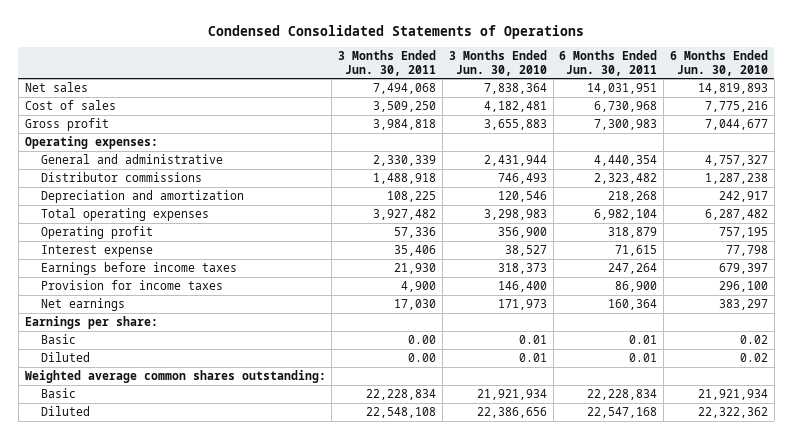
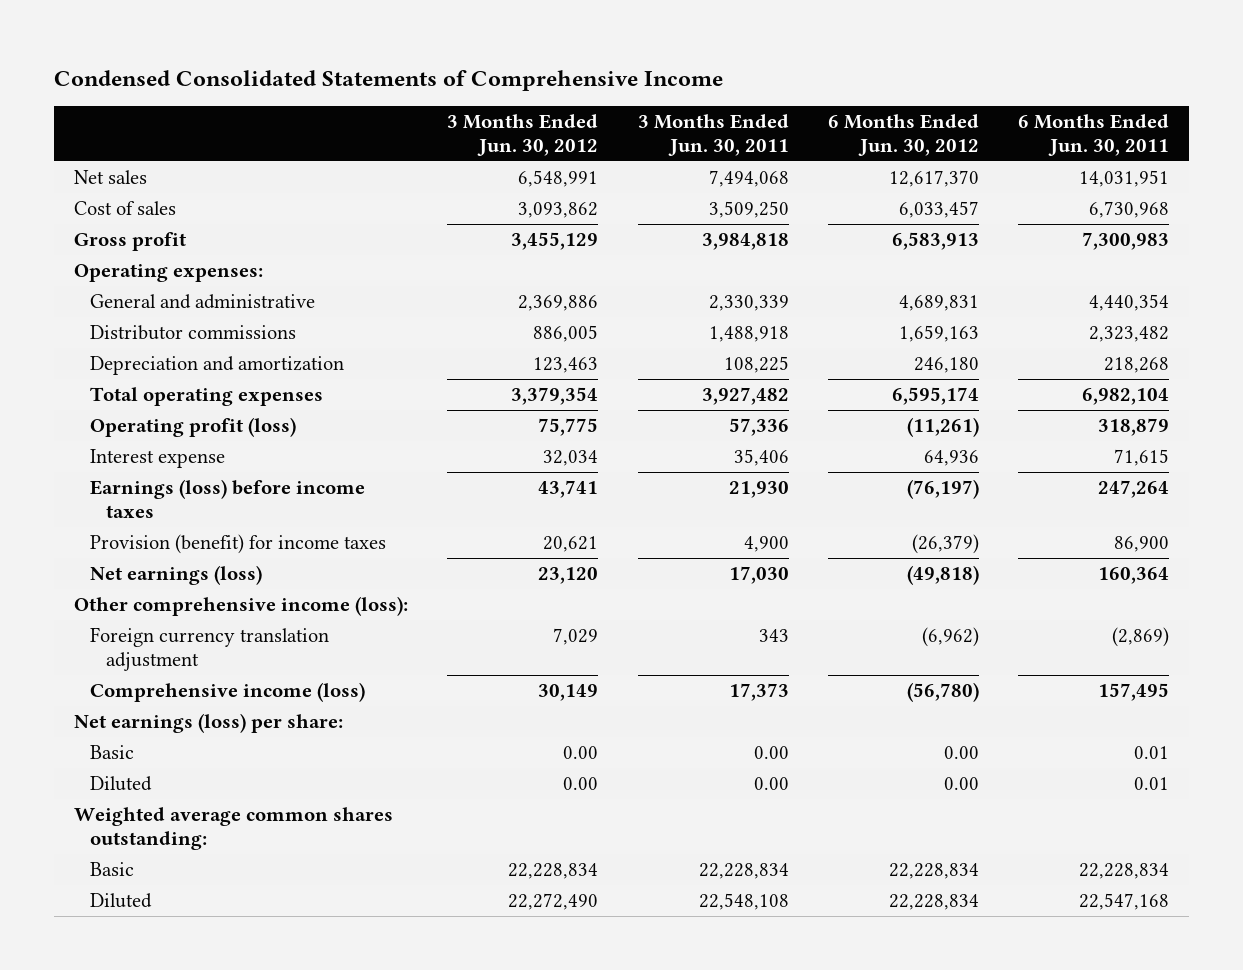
- Condensed Consolidated Statements of Operations
+ Condensed Consolidated Statements of Comprehensive Income
- | 3 Months Ended Jun. 30, 2011 | 3 Months Ended Jun. 30, 2010 | 6 Months Ended Jun. 30, 2011 | 6 Months Ended Jun. 30, 2010
+ | 3 Months Ended Jun. 30, 2012 | 3 Months Ended Jun. 30, 2011 | 6 Months Ended Jun. 30, 2012 | 6 Months Ended Jun. 30, 2011
- Operating profit | 57,336 | 356,900 | 318,879 | 757,195
+ Operating profit (loss) | 75,775 | 57,336 | (11,261) | 318,879
- Earnings before income taxes | 21,930 | 318,373 | 247,264 | 679,397
- Provision for income taxes | 4,900 | 146,400 | 86,900 | 296,100
- Net earnings | 17,030 | 171,973 | 160,364 | 383,297
- Earnings per share:
+ Earnings (loss) before income taxes | 43,741 | 21,930 | (76,197) | 247,264
+ Provision (benefit) for income taxes | 20,621 | 4,900 | (26,379) | 86,900
+ Net earnings (loss) | 23,120 | 17,030 | (49,818) | 160,364
+ Other comprehensive income (loss):
+ Foreign currency translation adjustment | 7,029 | 343 | (6,962) | (2,869)
+ Comprehensive income (loss) | 30,149 | 17,373 | (56,780) | 157,495
+ Net earnings (loss) per share:

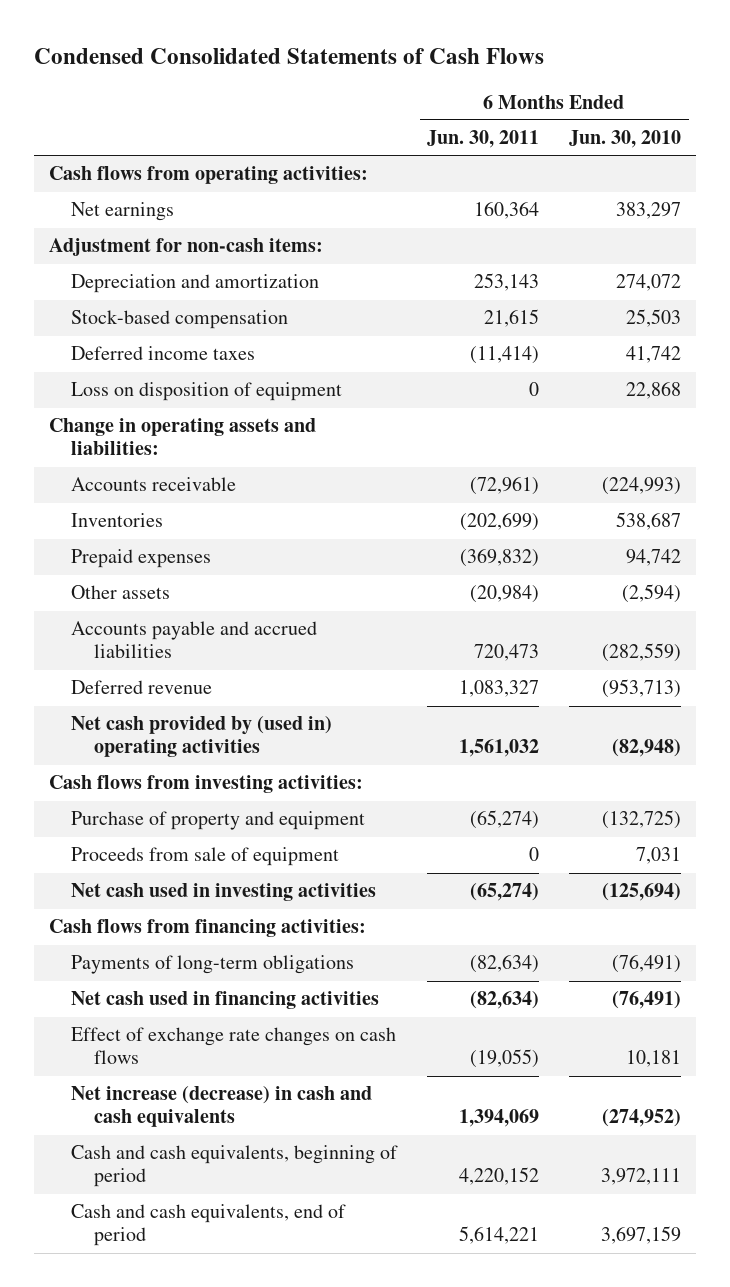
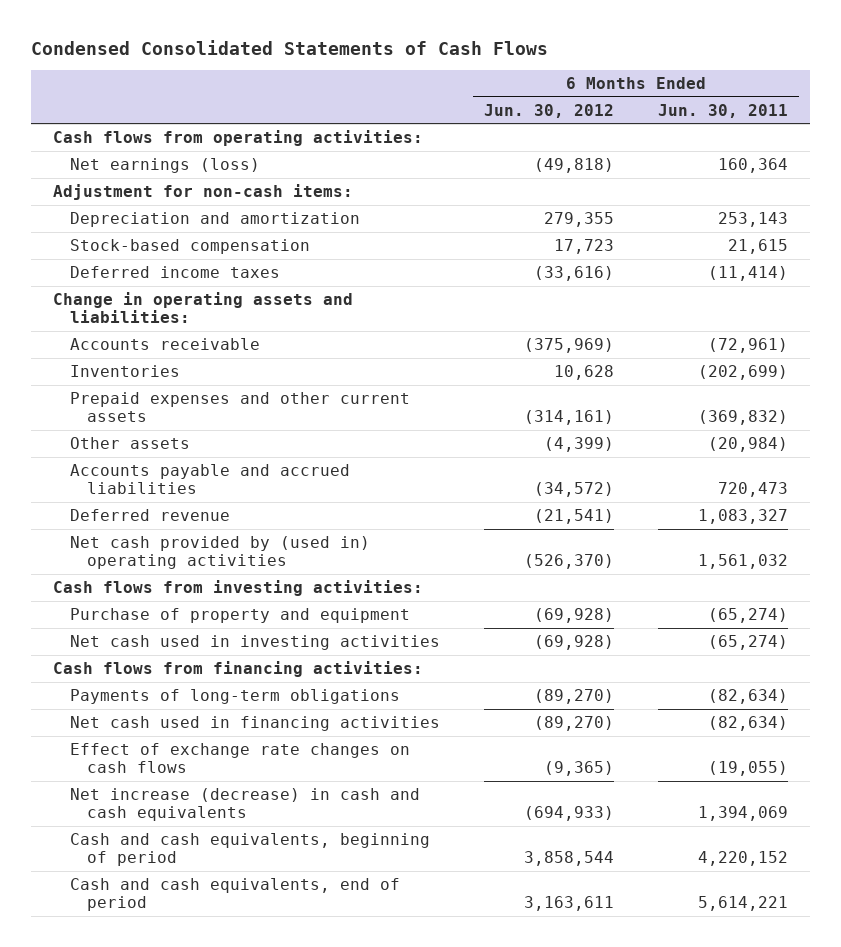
- | 6 Months Ended Jun. 30, 2011 | 6 Months Ended Jun. 30, 2010
+ | 6 Months Ended Jun. 30, 2012 | 6 Months Ended Jun. 30, 2011
- Net earnings | 160,364 | 383,297
+ Net earnings (loss) | (49,818) | 160,364
- Loss on disposition of equipment | 0 | 22,868
- Prepaid expenses | (369,832) | 94,742
+ Prepaid expenses and other current assets | (314,161) | (369,832)
- Proceeds from sale of equipment | 0 | 7,031

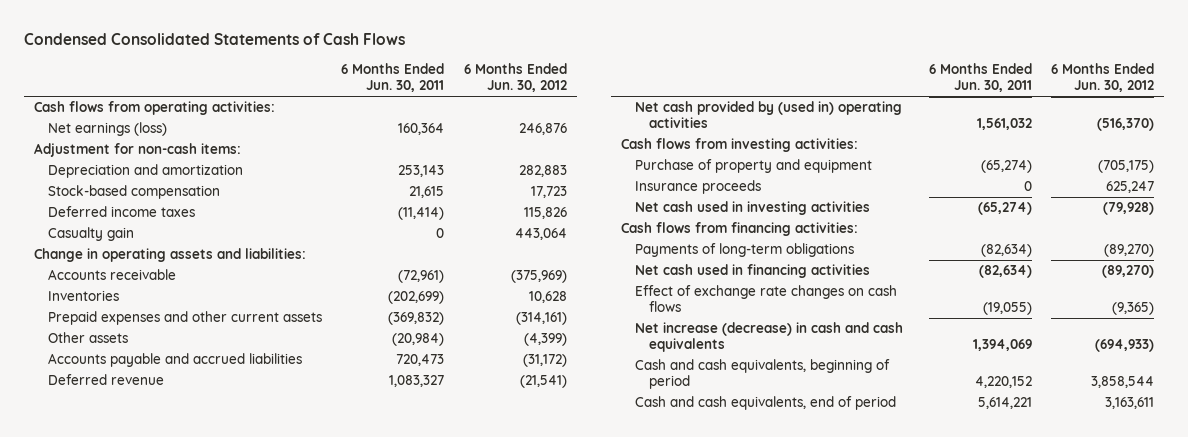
- | 6 Months Ended Jun. 30, 2012 | 6 Months Ended Jun. 30, 2011
+ | 6 Months Ended Jun. 30, 2011 | 6 Months Ended Jun. 30, 2012
- Net earnings (loss) | (49,818) | 160,364
+ Net earnings (loss) | 160,364 | 246,876
- Depreciation and amortization | 279,355 | 253,143
+ Depreciation and amortization | 253,143 | 282,883
- Deferred income taxes | (33,616) | (11,414)
+ Deferred income taxes | (11,414) | 115,826
+ Casualty gain | 0 | 443,064
- Accounts payable and accrued liabilities | (34,572) | 720,473
+ Accounts payable and accrued liabilities | 720,473 | (31,172)
- Net cash provided by (used in) operating activities | (526,370) | 1,561,032
+ Net cash provided by (used in) operating activities | 1,561,032 | (516,370)
- Purchase of property and equipment | (69,928) | (65,274)
- Net cash used in investing activities | (69,928) | (65,274)
+ Purchase of property and equipment | (65,274) | (705,175)
+ Insurance proceeds | 0 | 625,247
+ Net cash used in investing activities | (65,274) | (79,928)

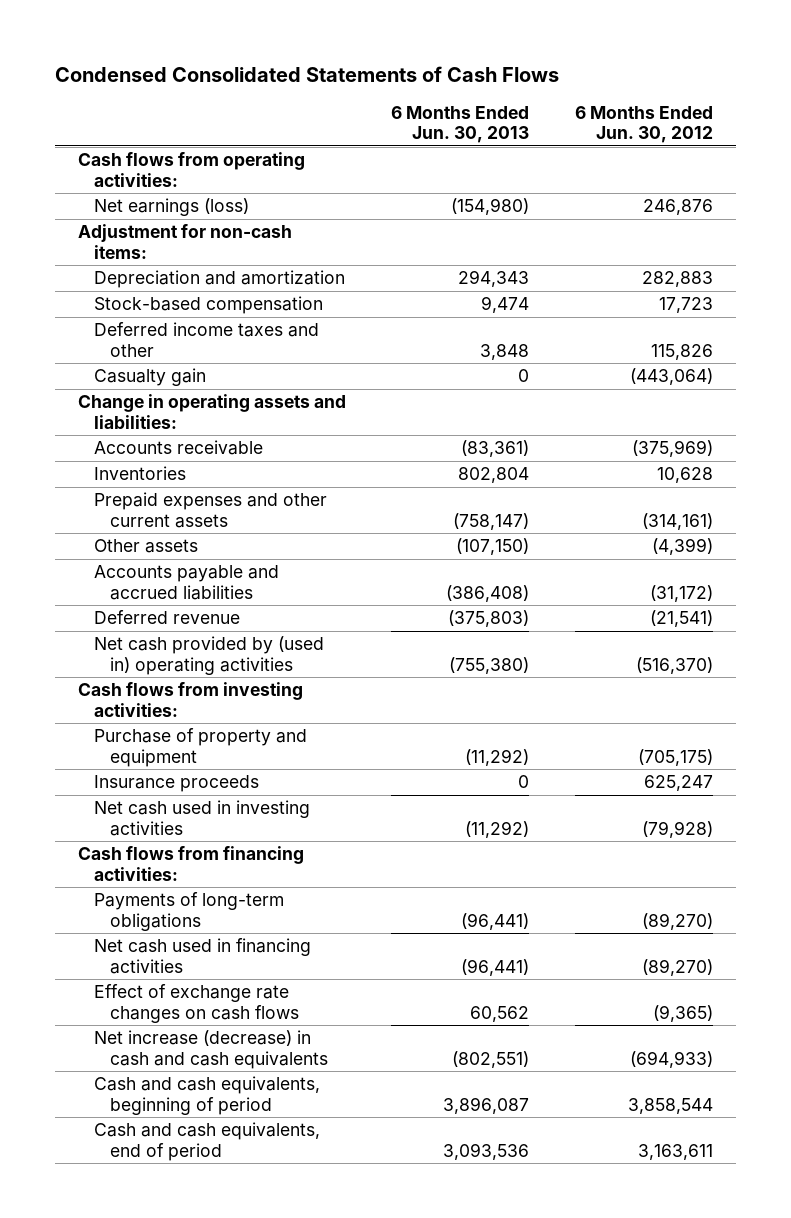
- | 6 Months Ended Jun. 30, 2011 | 6 Months Ended Jun. 30, 2012
+ | 6 Months Ended Jun. 30, 2013 | 6 Months Ended Jun. 30, 2012
- Deferred income taxes | (11,414) | 115,826
- Casualty gain | 0 | 443,064
+ Deferred income taxes and other | 3,848 | 115,826
+ Casualty gain | 0 | (443,064)

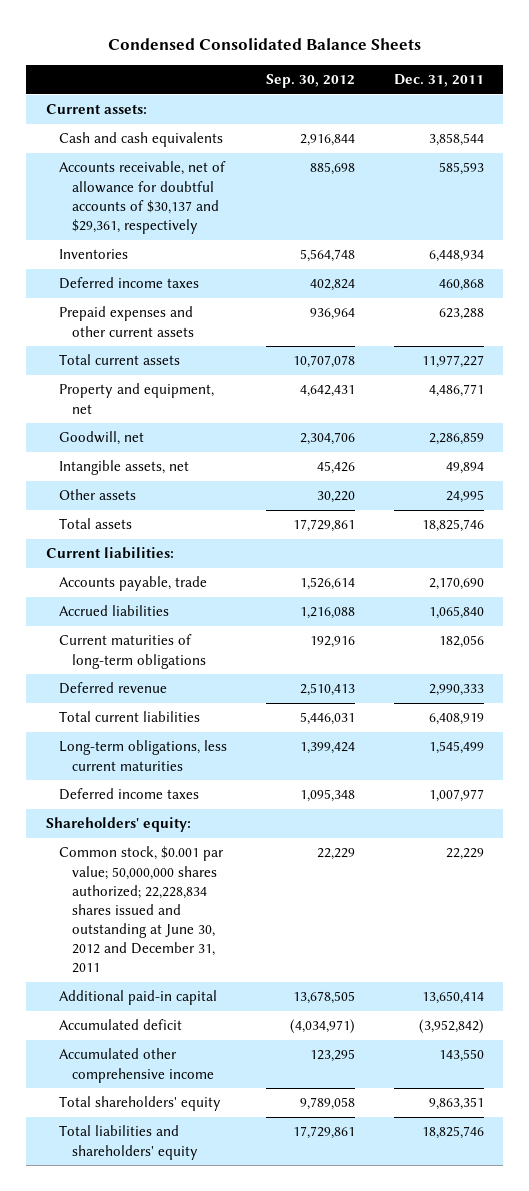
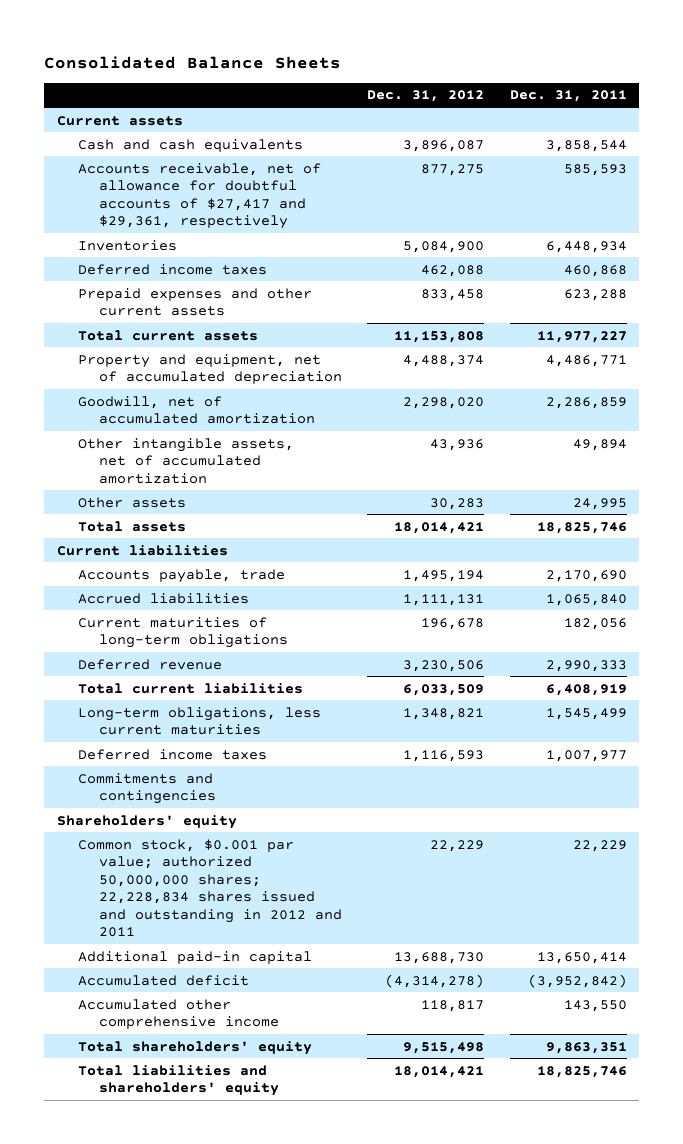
- Condensed Consolidated Balance Sheets
+ Consolidated Balance Sheets
- | Sep. 30, 2012 | Dec. 31, 2011
+ | Dec. 31, 2012 | Dec. 31, 2011
- Current assets:
+ Current assets
- Accounts receivable, net of allowance for doubtful accounts of $30,137 and $29,361, respectively | 885,698 | 585,593
+ Accounts receivable, net of allowance for doubtful accounts of $27,417 and $29,361, respectively | 877,275 | 585,593
- Property and equipment, net | 4,642,431 | 4,486,771
- Goodwill, net | 2,304,706 | 2,286,859
- Intangible assets, net | 45,426 | 49,894
+ Property and equipment, net of accumulated depreciation | 4,488,374 | 4,486,771
+ Goodwill, net of accumulated amortization | 2,298,020 | 2,286,859
+ Other intangible assets, net of accumulated amortization | 43,936 | 49,894
- Current liabilities:
+ Current liabilities
- Shareholders' equity:
- Common stock, $0.001 par value; 50,000,000 shares authorized; 22,228,834 shares issued and outstanding at June 30, 2012 and December 31, 2011 | 22,229 | 22,229
+ Commitments and contingencies
+ Shareholders' equity
+ Common stock, $0.001 par value; authorized 50,000,000 shares; 22,228,834 shares issued and outstanding in 2012 and 2011 | 22,229 | 22,229

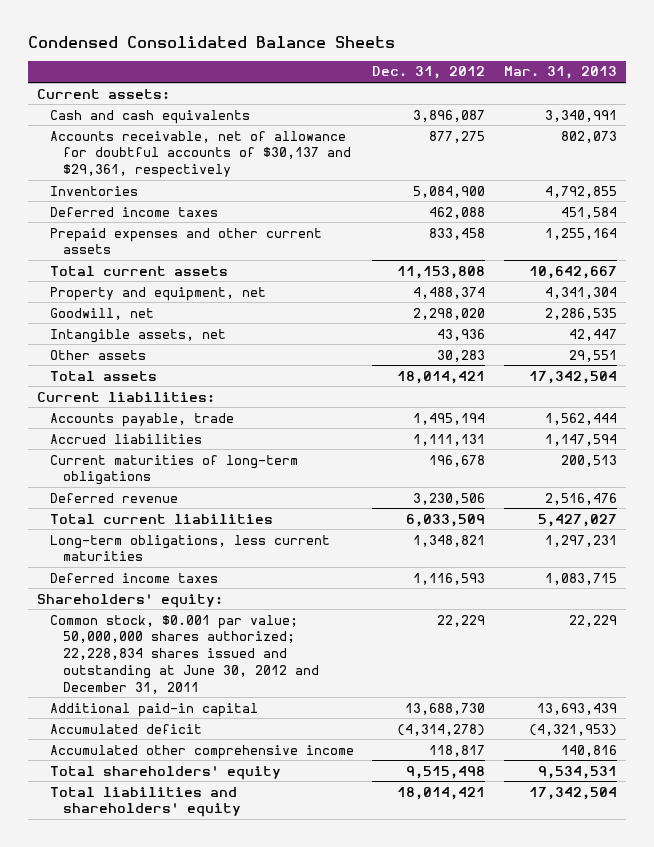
- Consolidated Balance Sheets
+ Condensed Consolidated Balance Sheets
- | Dec. 31, 2012 | Dec. 31, 2011
+ | Dec. 31, 2012 | Mar. 31, 2013
- Current assets
+ Current assets:
- Accounts receivable, net of allowance for doubtful accounts of $27,417 and $29,361, respectively | 877,275 | 585,593
+ Accounts receivable, net of allowance for doubtful accounts of $30,137 and $29,361, respectively | 877,275 | 802,073
- Property and equipment, net of accumulated depreciation | 4,488,374 | 4,486,771
- Goodwill, net of accumulated amortization | 2,298,020 | 2,286,859
- Other intangible assets, net of accumulated amortization | 43,936 | 49,894
+ Property and equipment, net | 4,488,374 | 4,341,304
+ Goodwill, net | 2,298,020 | 2,286,535
+ Intangible assets, net | 43,936 | 42,447
- Current liabilities
+ Current liabilities:
- Commitments and contingencies
- Shareholders' equity
- Common stock, $0.001 par value; authorized 50,000,000 shares; 22,228,834 shares issued and outstanding in 2012 and 2011 | 22,229 | 22,229
+ Shareholders' equity:
+ Common stock, $0.001 par value; 50,000,000 shares authorized; 22,228,834 shares issued and outstanding at June 30, 2012 and December 31, 2011 | 22,229 | 22,229

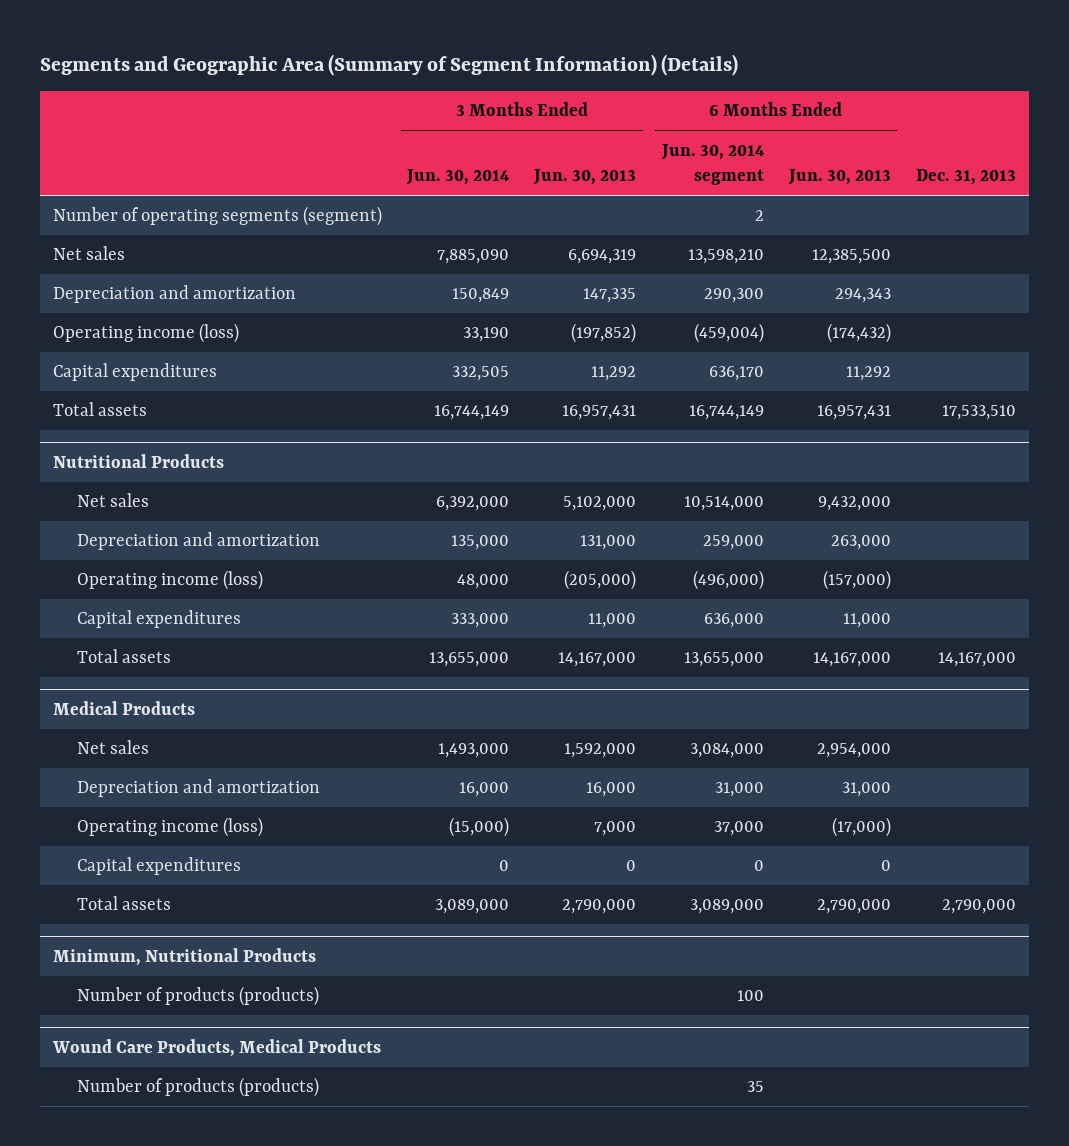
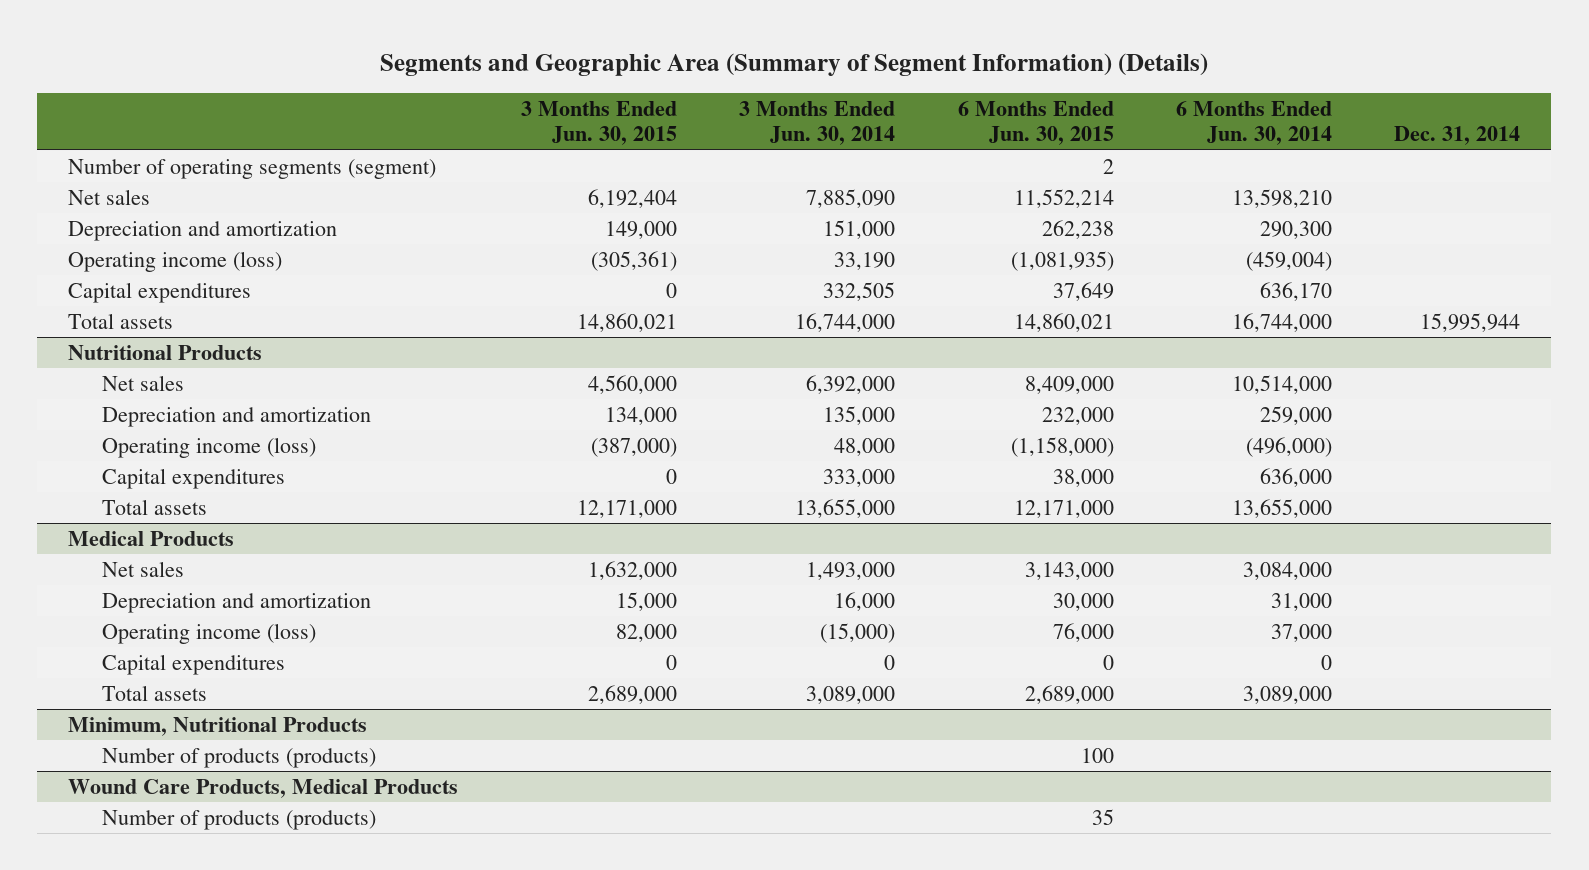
- | 3 Months Ended Jun. 30, 2014 | 3 Months Ended Jun. 30, 2013 | 6 Months Ended Jun. 30, 2014 segment | 6 Months Ended Jun. 30, 2013 | Dec. 31, 2013
+ | 3 Months Ended Jun. 30, 2015 | 3 Months Ended Jun. 30, 2014 | 6 Months Ended Jun. 30, 2015 | 6 Months Ended Jun. 30, 2014 | Dec. 31, 2014
- Depreciation and amortization | 150,849 | 147,335 | 290,300 | 294,343 |
+ Depreciation and amortization | 149,000 | 151,000 | 262,238 | 290,300 |
- Total assets | 16,744,149 | 16,957,431 | 16,744,149 | 16,957,431 | 17,533,510
+ Total assets | 14,860,021 | 16,744,000 | 14,860,021 | 16,744,000 | 15,995,944

